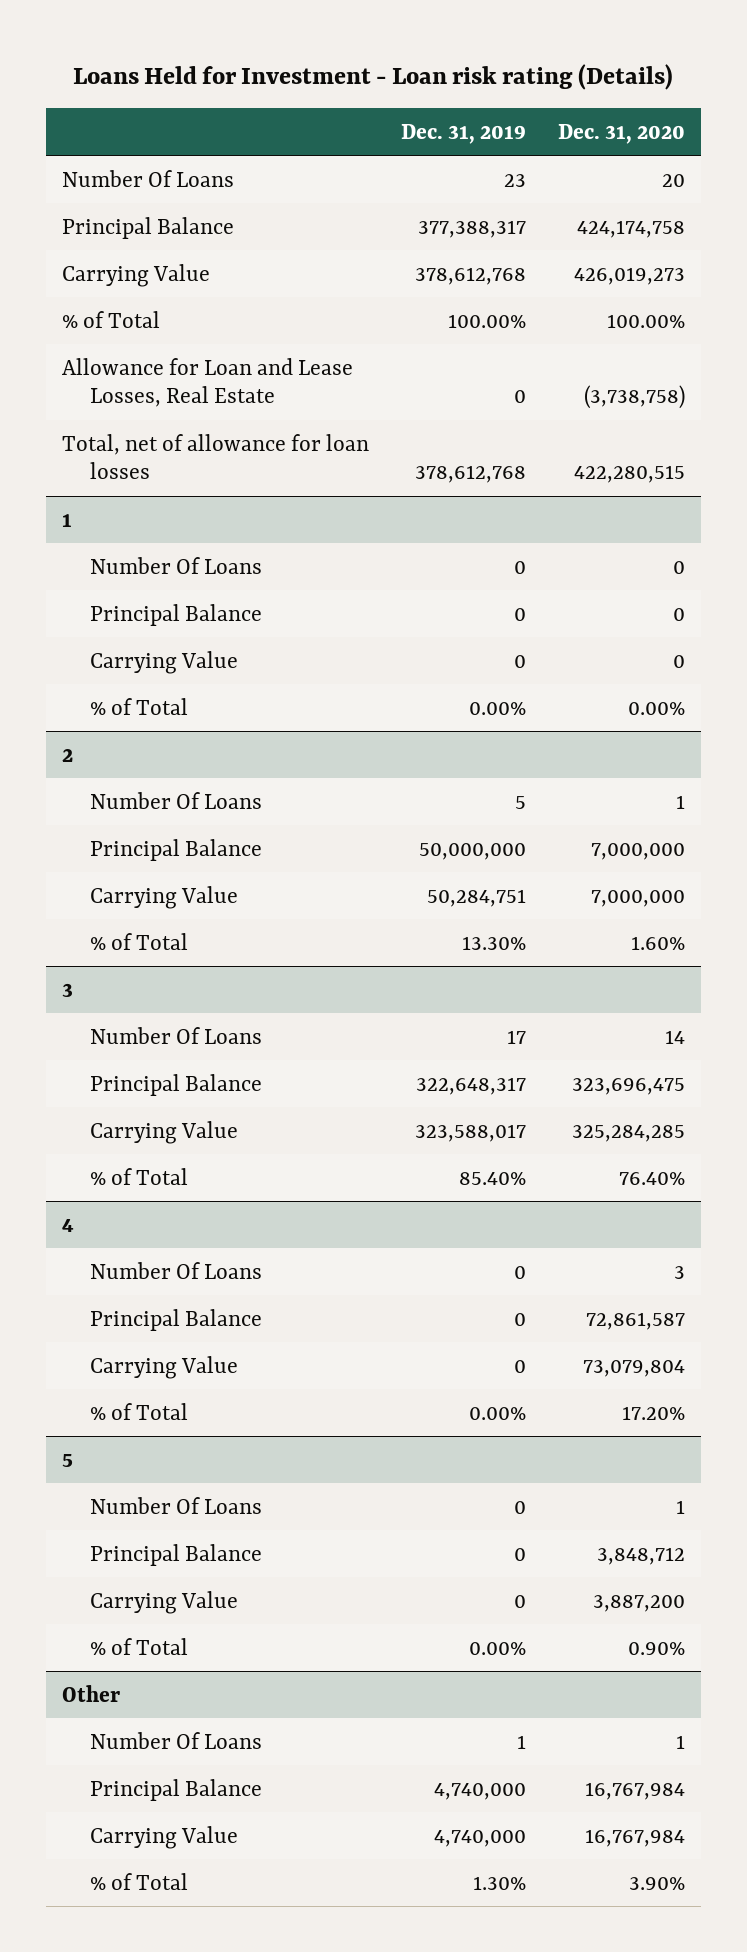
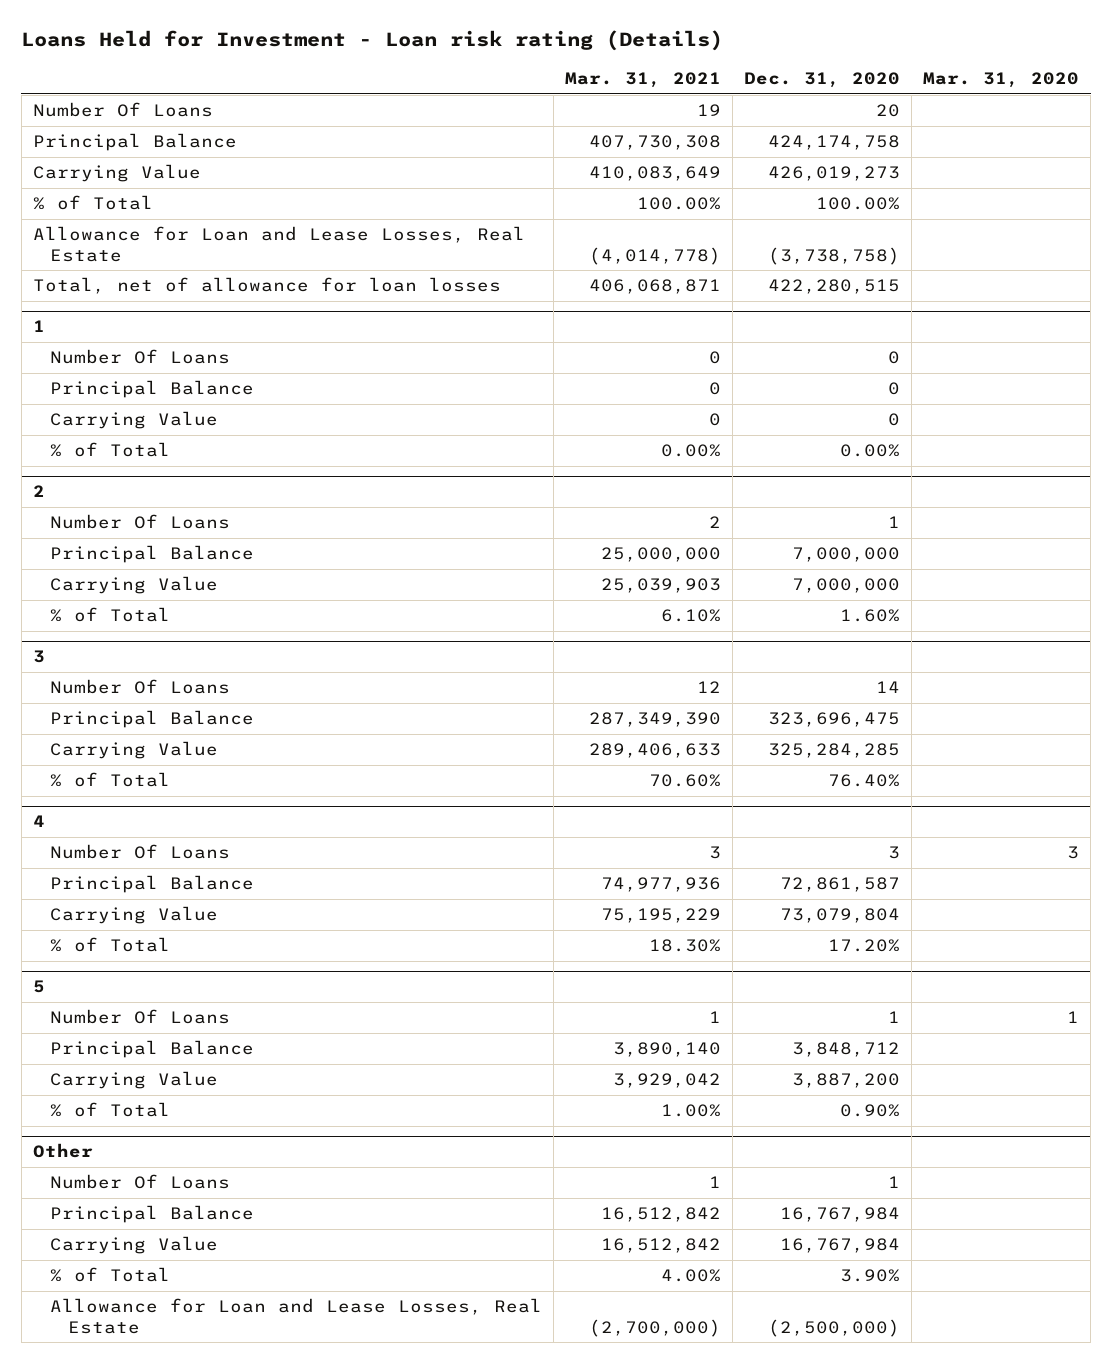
- | Dec. 31, 2019 | Dec. 31, 2020
+ | Mar. 31, 2021 | Dec. 31, 2020 | Mar. 31, 2020
@ Other
+ Allowance for Loan and Lease Losses, Real Estate | (2,700,000) | (2,500,000) |

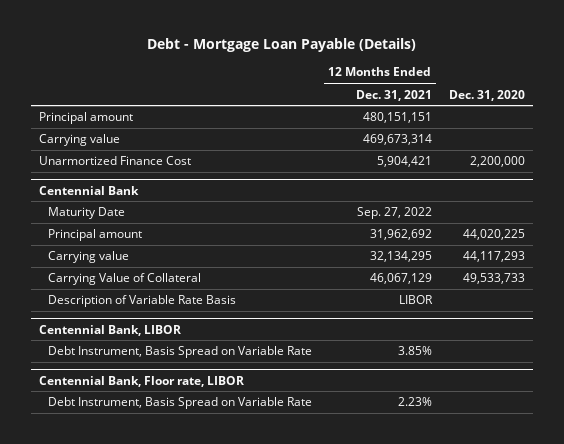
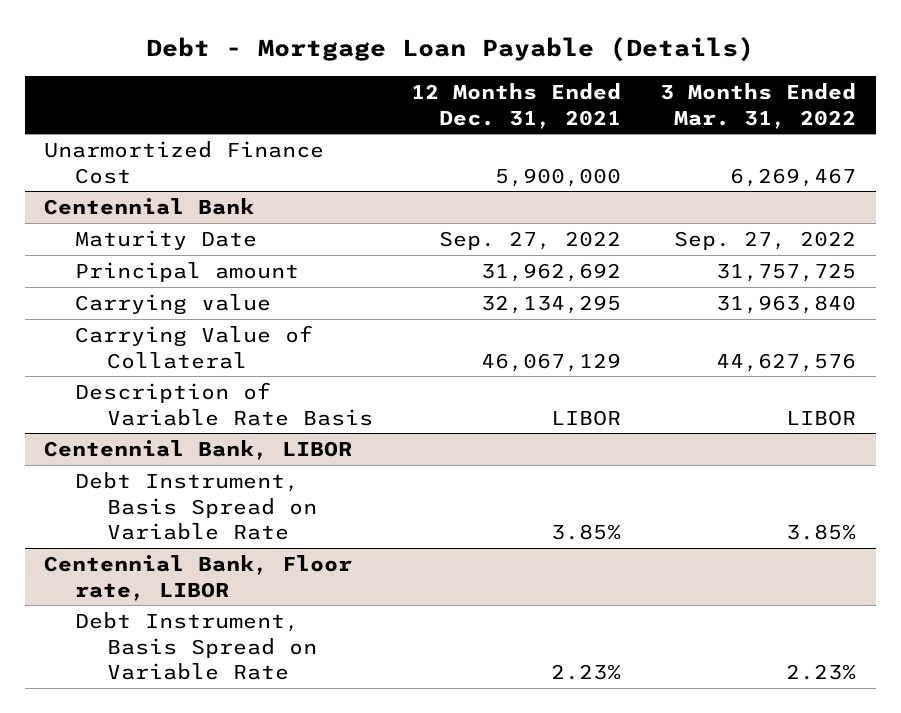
- | 12 Months Ended Dec. 31, 2021 | Dec. 31, 2020
+ | 12 Months Ended Dec. 31, 2021 | 3 Months Ended Mar. 31, 2022
- Principal amount | 480,151,151 |
- Carrying value | 469,673,314 |
- Unarmortized Finance Cost | 5,904,421 | 2,200,000
+ Unarmortized Finance Cost | 5,900,000 | 6,269,467

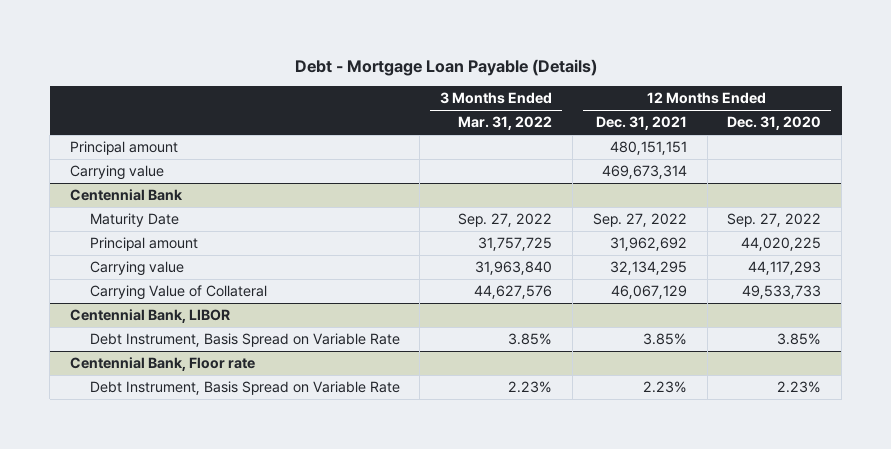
- | 12 Months Ended Dec. 31, 2021 | 3 Months Ended Mar. 31, 2022
+ | 3 Months Ended Mar. 31, 2022 | 12 Months Ended Dec. 31, 2021 | 12 Months Ended Dec. 31, 2020
- Unarmortized Finance Cost | 5,900,000 | 6,269,467
+ Principal amount | | 480,151,151 |
+ Carrying value | | 469,673,314 |
@ Centennial Bank
- Description of Variable Rate Basis | LIBOR | LIBOR
- Centennial Bank, Floor rate, LIBOR
+ Centennial Bank, Floor rate

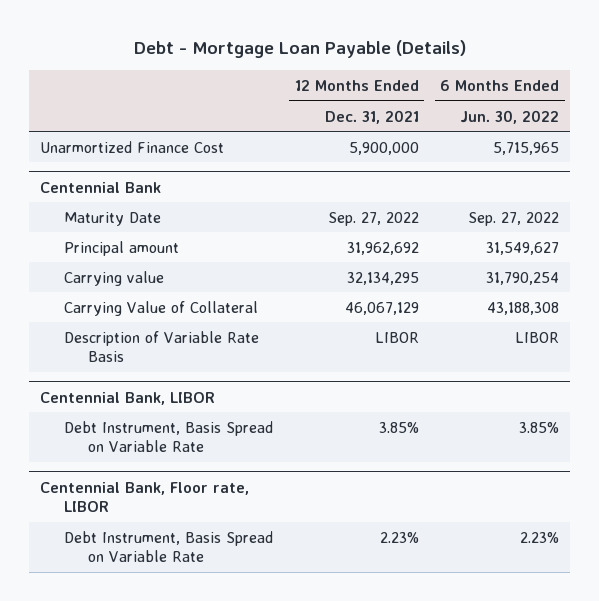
- | 3 Months Ended Mar. 31, 2022 | 12 Months Ended Dec. 31, 2021 | 12 Months Ended Dec. 31, 2020
+ | 12 Months Ended Dec. 31, 2021 | 6 Months Ended Jun. 30, 2022
- Principal amount | | 480,151,151 |
- Carrying value | | 469,673,314 |
+ Unarmortized Finance Cost | 5,900,000 | 5,715,965
@ Centennial Bank
+ Description of Variable Rate Basis | LIBOR | LIBOR
- Centennial Bank, Floor rate
+ Centennial Bank, Floor rate, LIBOR

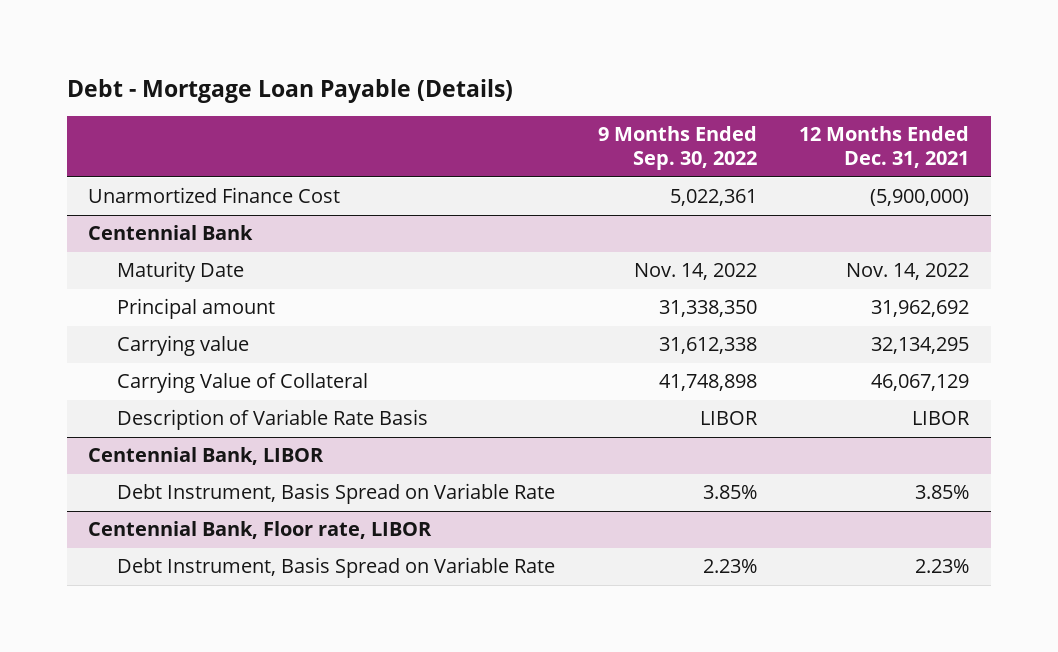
- | 12 Months Ended Dec. 31, 2021 | 6 Months Ended Jun. 30, 2022
+ | 9 Months Ended Sep. 30, 2022 | 12 Months Ended Dec. 31, 2021
- Unarmortized Finance Cost | 5,900,000 | 5,715,965
+ Unarmortized Finance Cost | 5,022,361 | (5,900,000)
@ Centennial Bank
- Maturity Date | Sep. 27, 2022 | Sep. 27, 2022
+ Maturity Date | Nov. 14, 2022 | Nov. 14, 2022

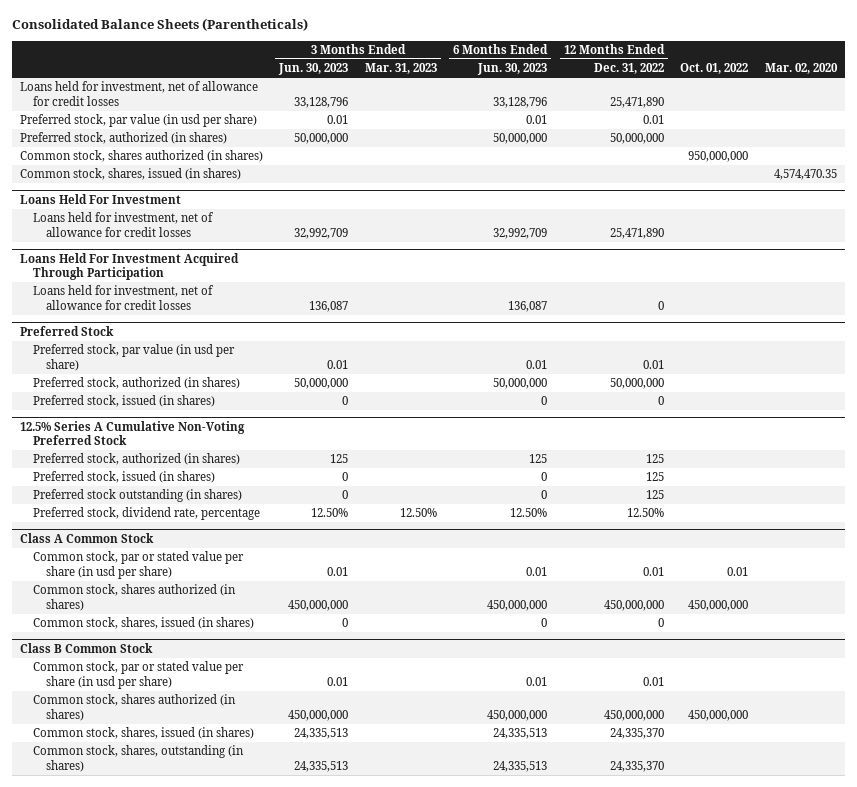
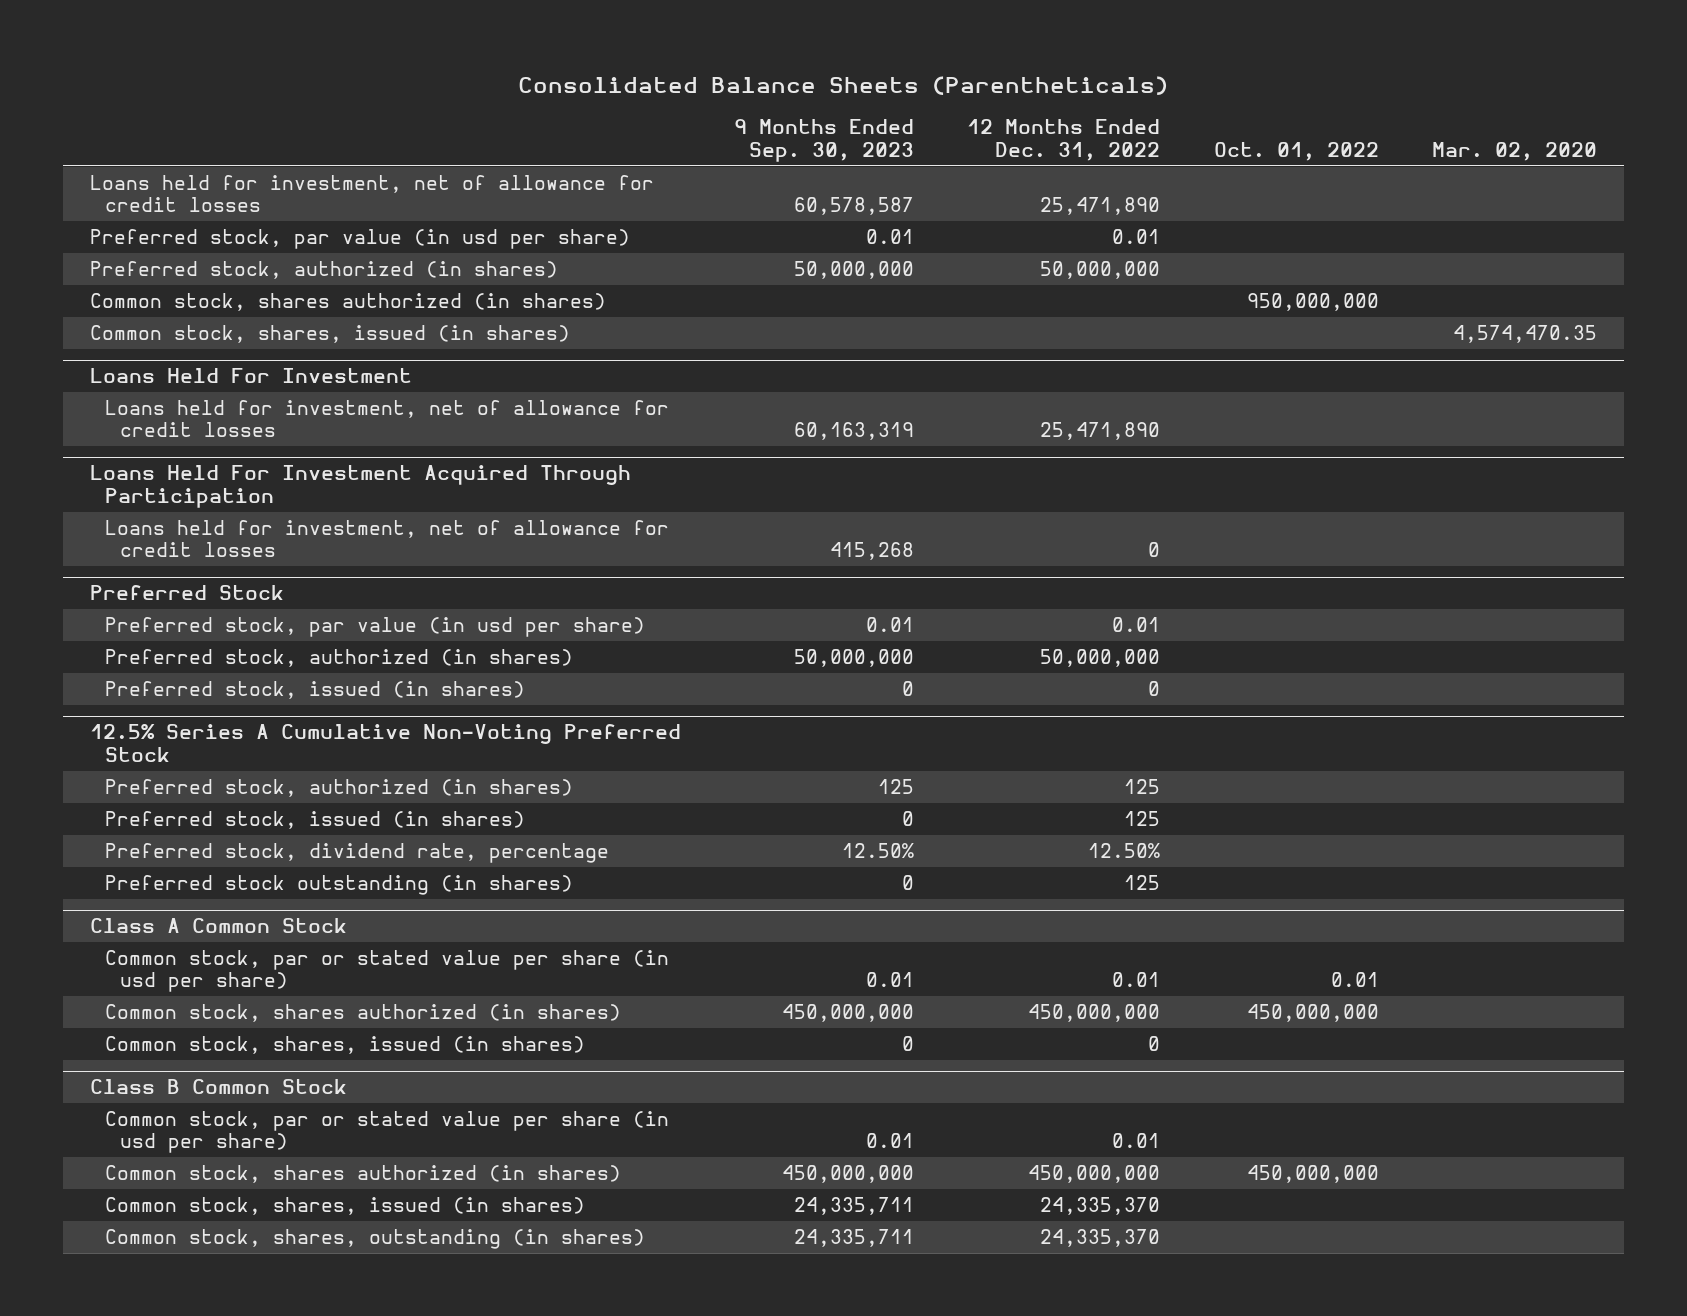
- | 3 Months Ended Jun. 30, 2023 | 3 Months Ended Mar. 31, 2023 | 6 Months Ended Jun. 30, 2023 | 12 Months Ended Dec. 31, 2022 | Oct. 01, 2022 | Mar. 02, 2020
+ | 9 Months Ended Sep. 30, 2023 | 12 Months Ended Dec. 31, 2022 | Oct. 01, 2022 | Mar. 02, 2020
@ 12.5% Series A Cumulative Non-Voting Preferred Stock
moved down: Preferred stock outstanding (in shares) | 0 | 125 | |

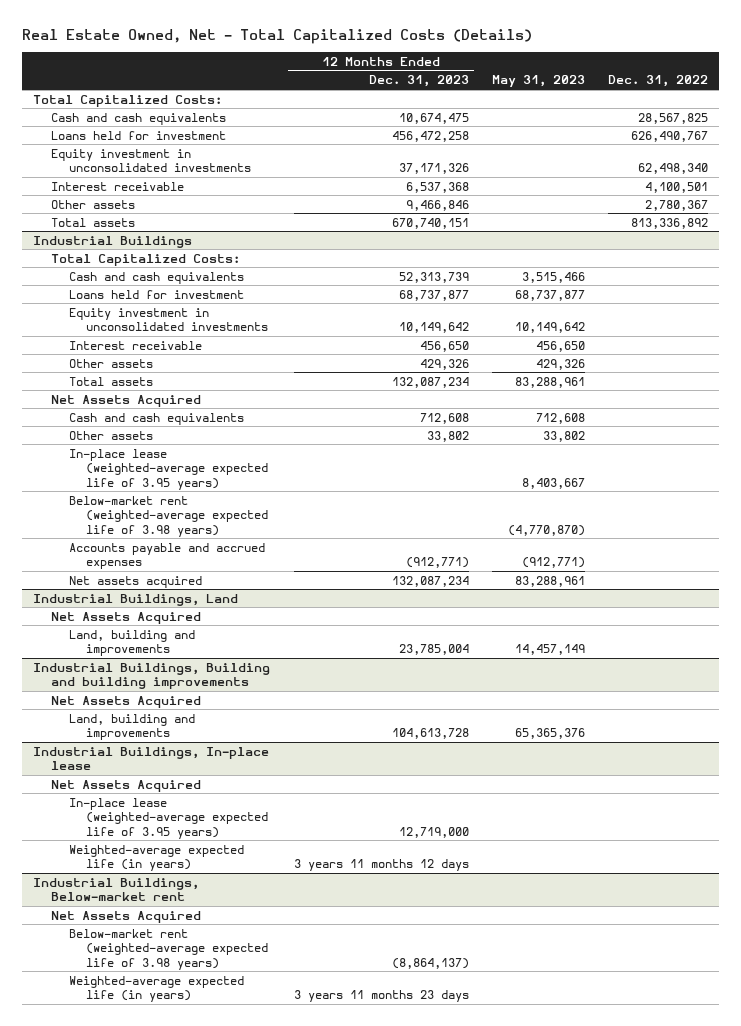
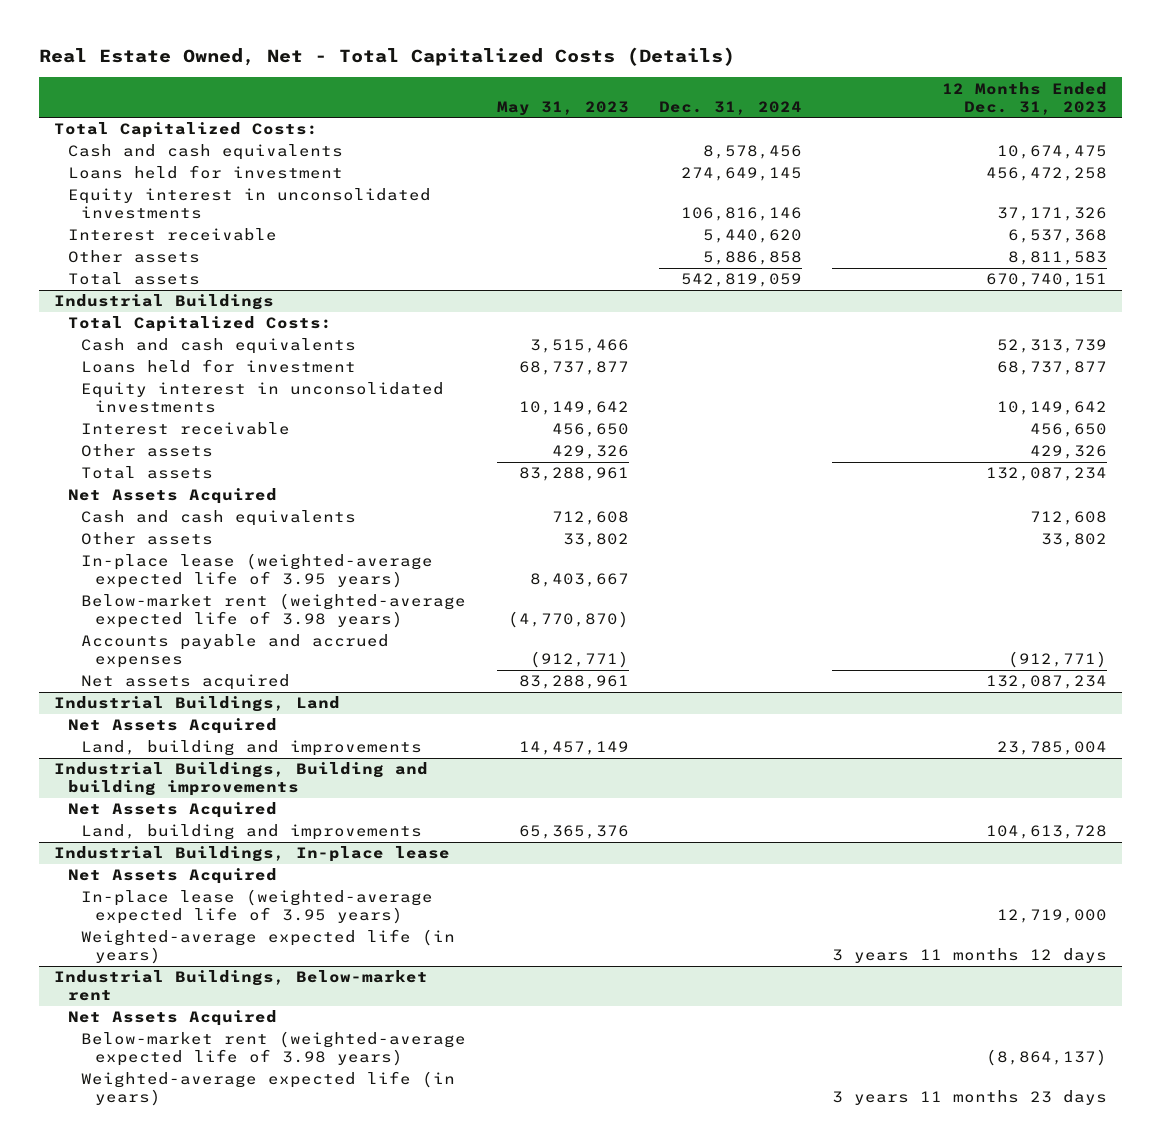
- | 12 Months Ended Dec. 31, 2023 | May 31, 2023 | Dec. 31, 2022
+ | May 31, 2023 | Dec. 31, 2024 | 12 Months Ended Dec. 31, 2023
- Equity investment in unconsolidated investments | 37,171,326 | | 62,498,340
+ Equity interest in unconsolidated investments | | 106,816,146 | 37,171,326
- Other assets | 9,466,846 | | 2,780,367
+ Other assets | | 5,886,858 | 8,811,583
@ Industrial Buildings
- Equity investment in unconsolidated investments | 10,149,642 | 10,149,642 |
+ Equity interest in unconsolidated investments | 10,149,642 | | 10,149,642

